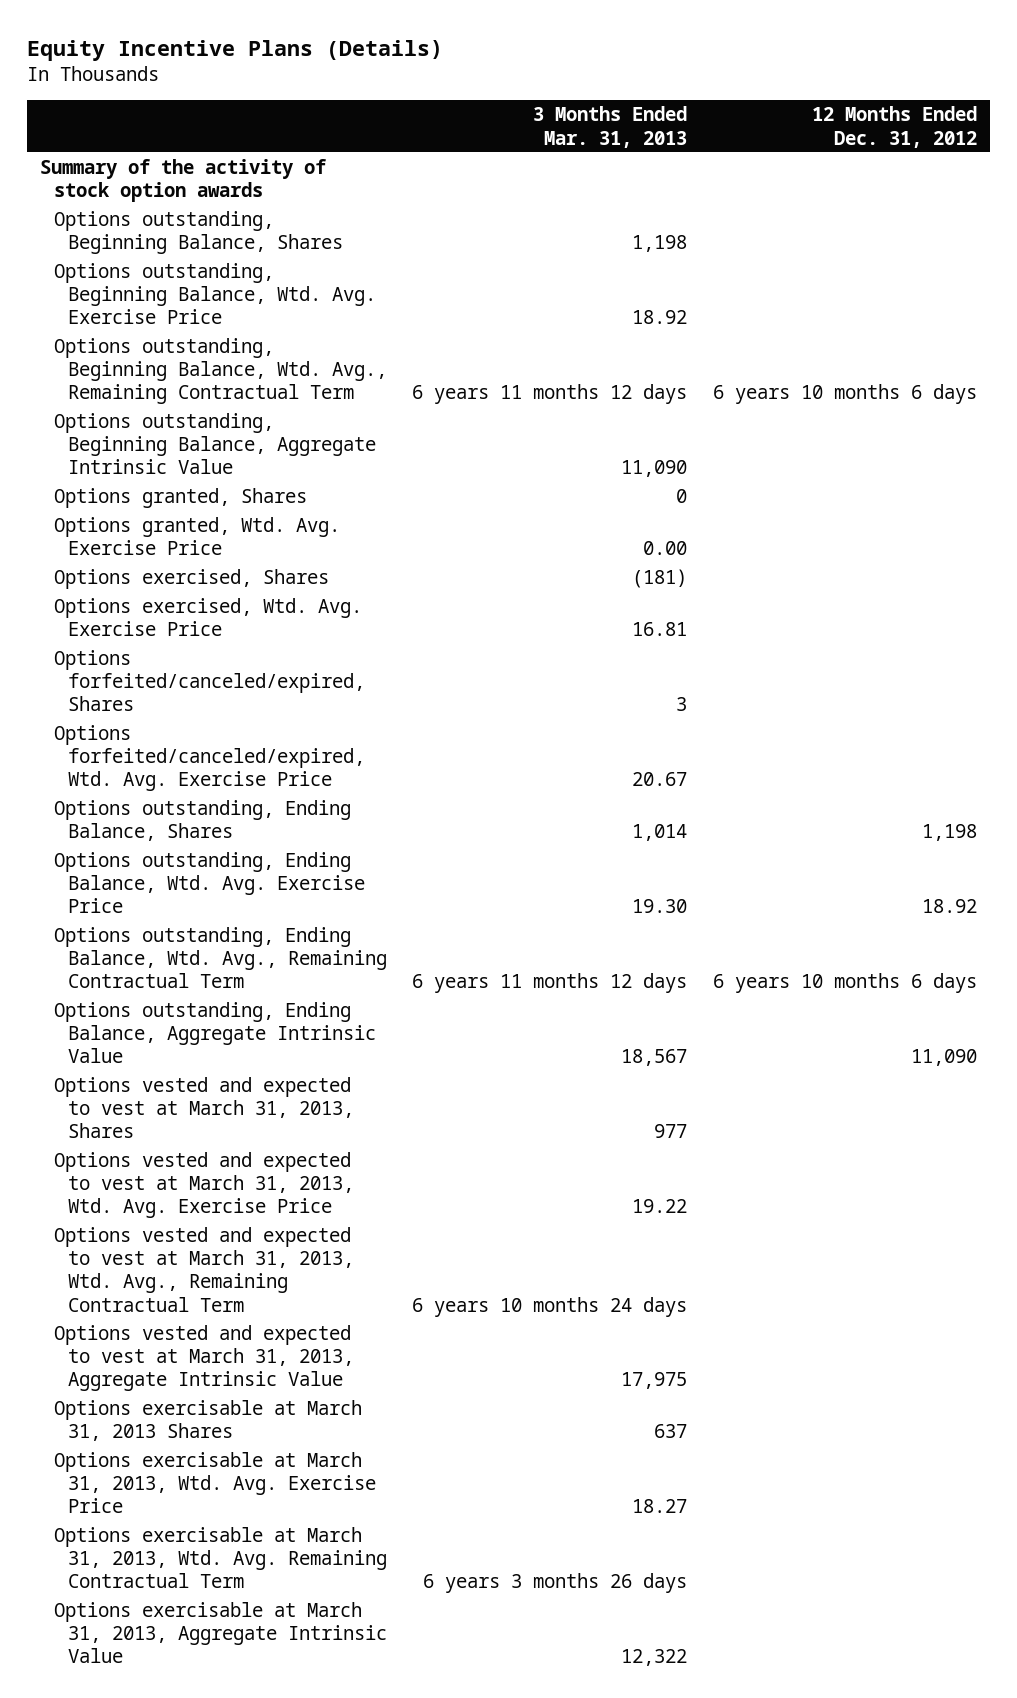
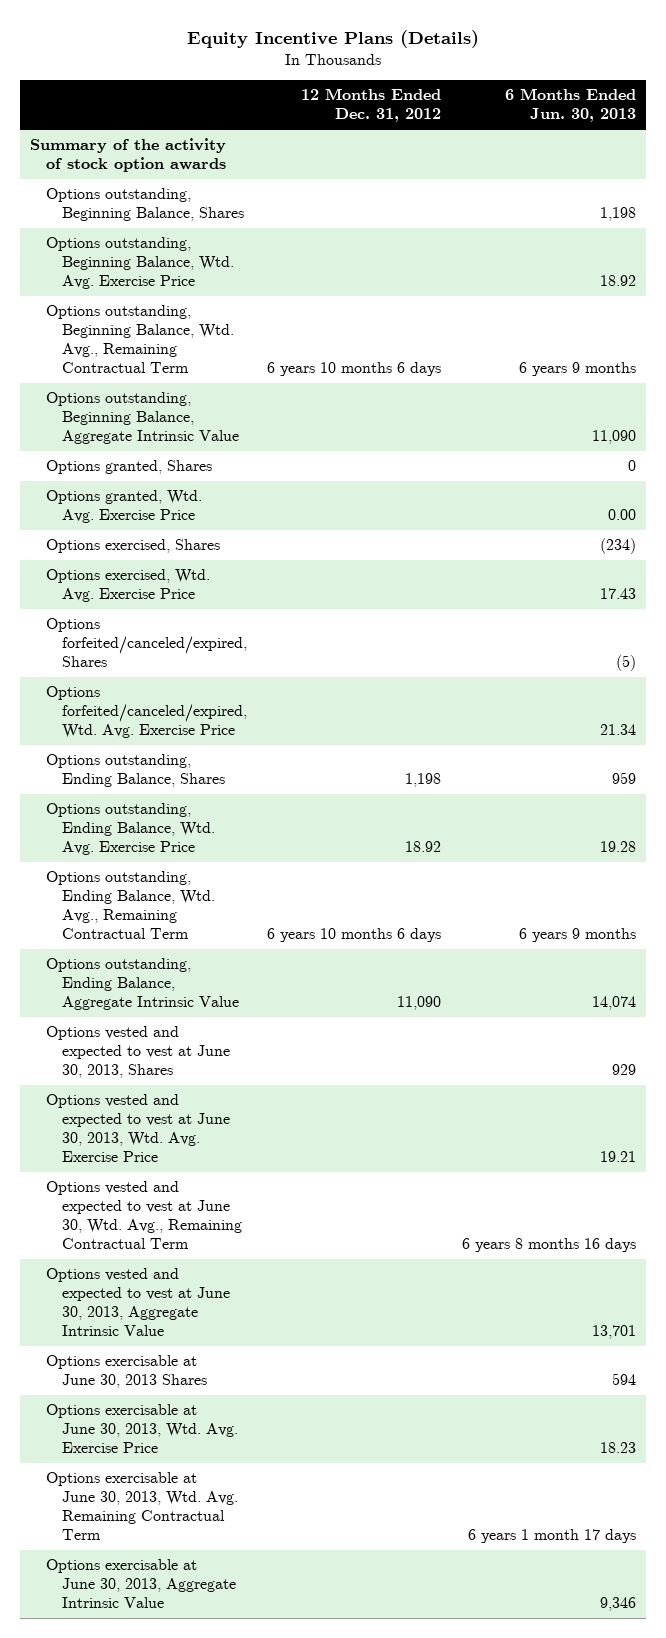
- | 3 Months Ended Mar. 31, 2013 | 12 Months Ended Dec. 31, 2012
+ | 12 Months Ended Dec. 31, 2012 | 6 Months Ended Jun. 30, 2013
- Options vested and expected to vest at March 31, 2013, Shares | 977 |
- Options vested and expected to vest at March 31, 2013, Wtd. Avg. Exercise Price | 19.22 |
- Options vested and expected to vest at March 31, 2013, Wtd. Avg., Remaining Contractual Term | 6 years 10 months 24 days |
- Options vested and expected to vest at March 31, 2013, Aggregate Intrinsic Value | 17,975 |
- Options exercisable at March 31, 2013 Shares | 637 |
- Options exercisable at March 31, 2013, Wtd. Avg. Exercise Price | 18.27 |
- Options exercisable at March 31, 2013, Wtd. Avg. Remaining Contractual Term | 6 years 3 months 26 days |
- Options exercisable at March 31, 2013, Aggregate Intrinsic Value | 12,322 |
+ Options vested and expected to vest at June 30, 2013, Shares | | 929
+ Options vested and expected to vest at June 30, 2013, Wtd. Avg. Exercise Price | | 19.21
+ Options vested and expected to vest at June 30, Wtd. Avg., Remaining Contractual Term | | 6 years 8 months 16 days
+ Options vested and expected to vest at June 30, 2013, Aggregate Intrinsic Value | | 13,701
+ Options exercisable at June 30, 2013 Shares | | 594
+ Options exercisable at June 30, 2013, Wtd. Avg. Exercise Price | | 18.23
+ Options exercisable at June 30, 2013, Wtd. Avg. Remaining Contractual Term | | 6 years 1 month 17 days
+ Options exercisable at June 30, 2013, Aggregate Intrinsic Value | | 9,346

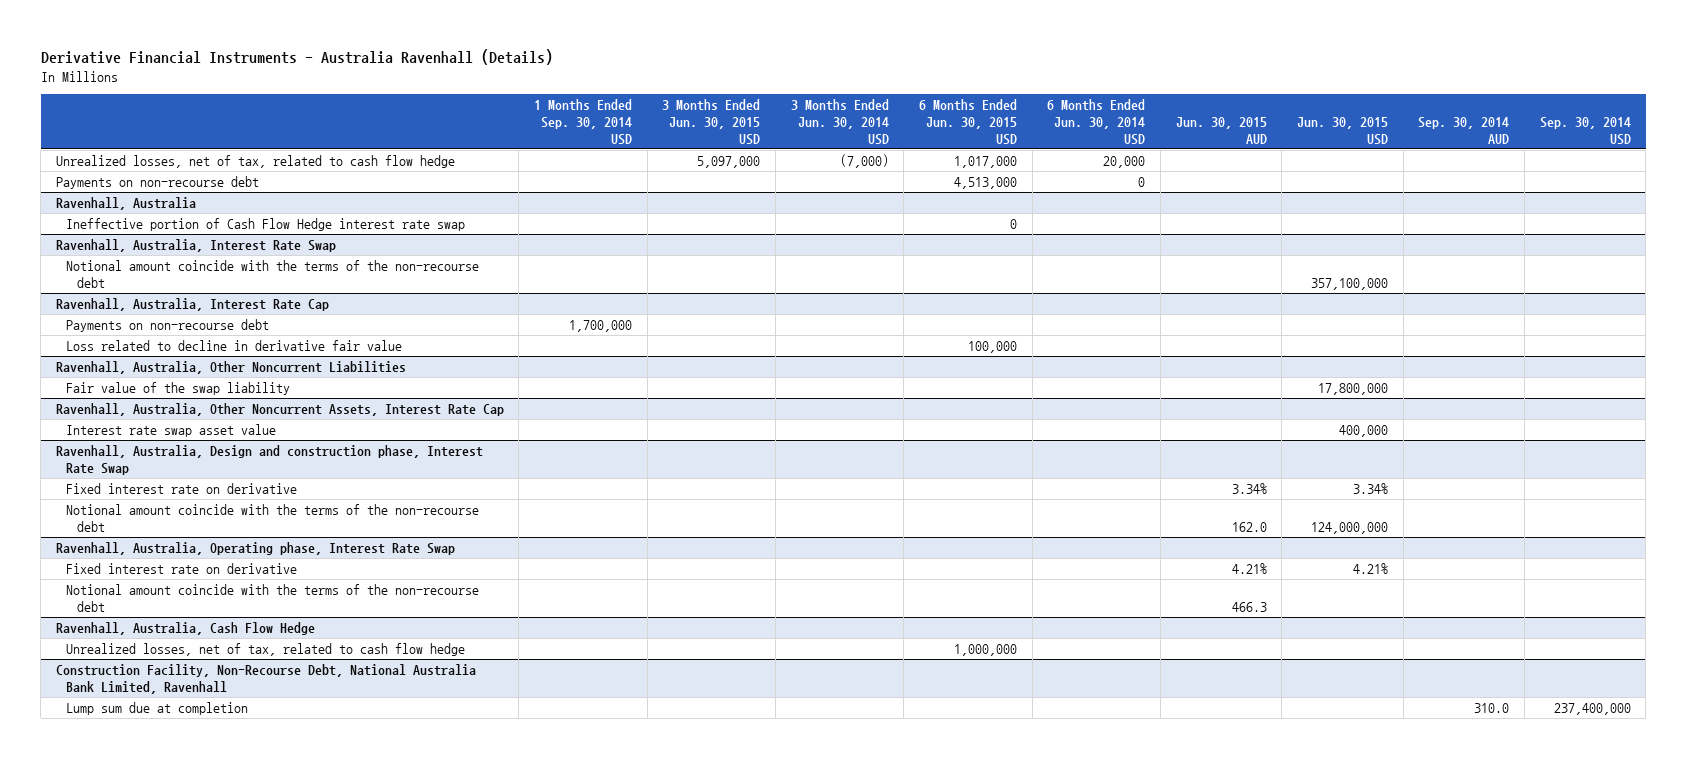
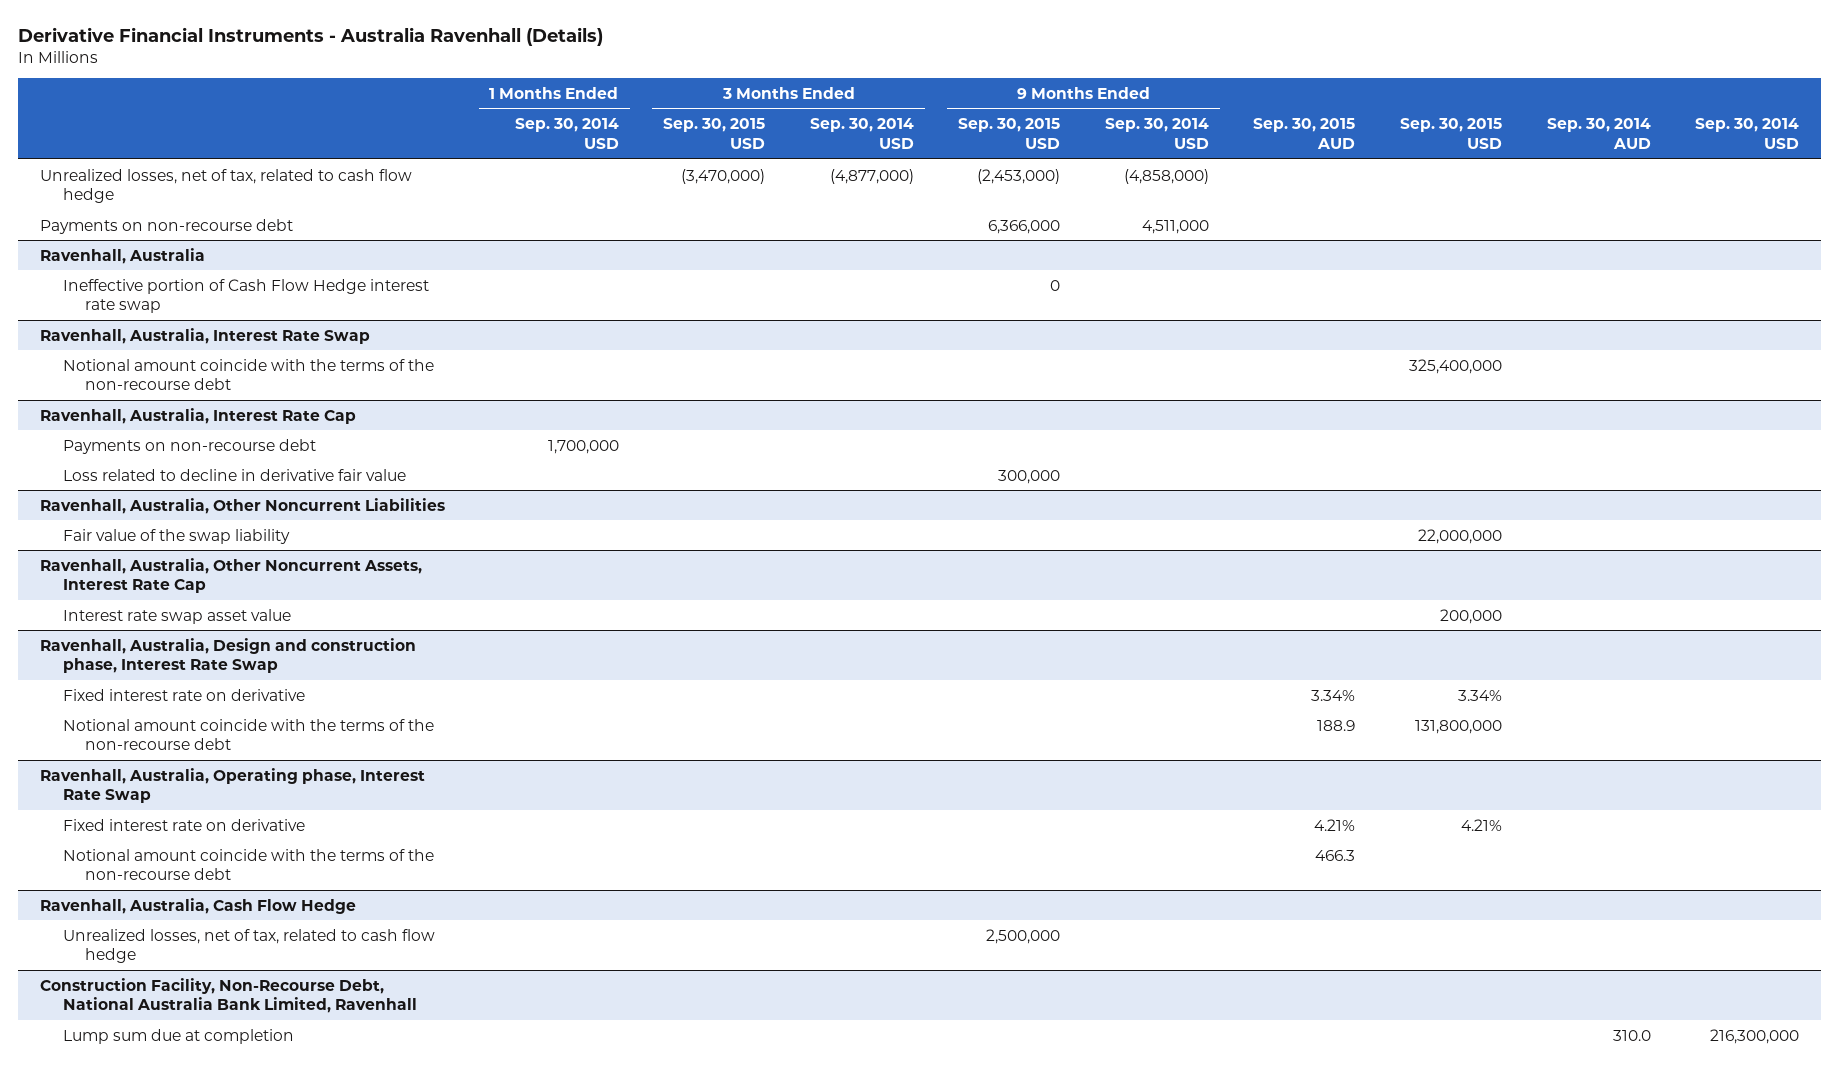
- | 1 Months Ended Sep. 30, 2014 USD | 3 Months Ended Jun. 30, 2015 USD | 3 Months Ended Jun. 30, 2014 USD | 6 Months Ended Jun. 30, 2015 USD | 6 Months Ended Jun. 30, 2014 USD | Jun. 30, 2015 AUD | Jun. 30, 2015 USD | Sep. 30, 2014 AUD | Sep. 30, 2014 USD
+ | 1 Months Ended Sep. 30, 2014 USD | 3 Months Ended Sep. 30, 2015 USD | 3 Months Ended Sep. 30, 2014 USD | 9 Months Ended Sep. 30, 2015 USD | 9 Months Ended Sep. 30, 2014 USD | Sep. 30, 2015 AUD | Sep. 30, 2015 USD | Sep. 30, 2014 AUD | Sep. 30, 2014 USD
@ Construction Facility, Non-Recourse Debt, National Australia Bank Limited, Ravenhall
- Lump sum due at completion | | | | | | | | 310.0 | 237,400,000
+ Lump sum due at completion | | | | | | | | 310.0 | 216,300,000

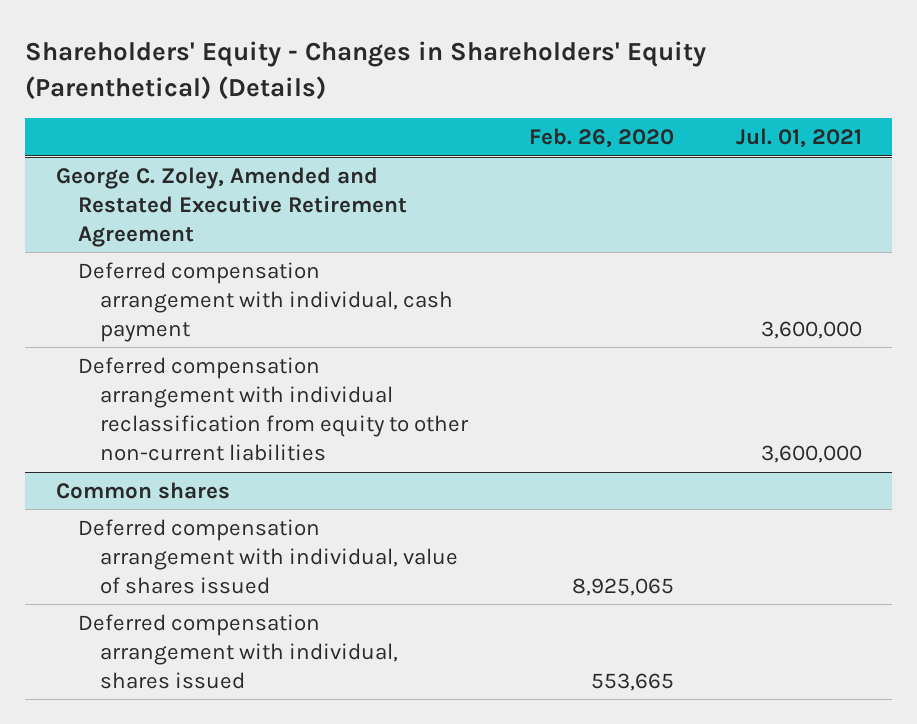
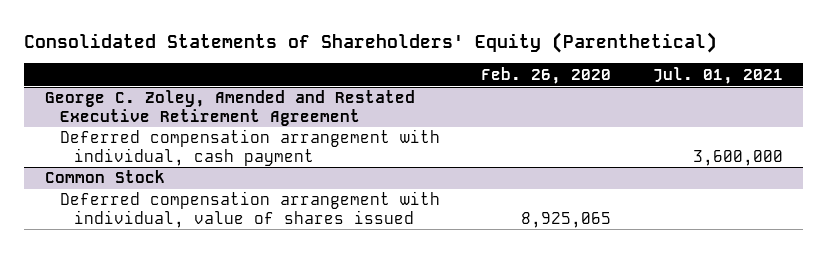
- Shareholders' Equity - Changes in Shareholders' Equity (Parenthetical) (Details)
+ Consolidated Statements of Shareholders' Equity (Parenthetical)
@ George C. Zoley, Amended and Restated Executive Retirement Agreement
- Deferred compensation arrangement with individual reclassification from equity to other non-current liabilities | | 3,600,000
- Common shares
+ Common Stock
- Deferred compensation arrangement with individual, shares issued | 553,665 |

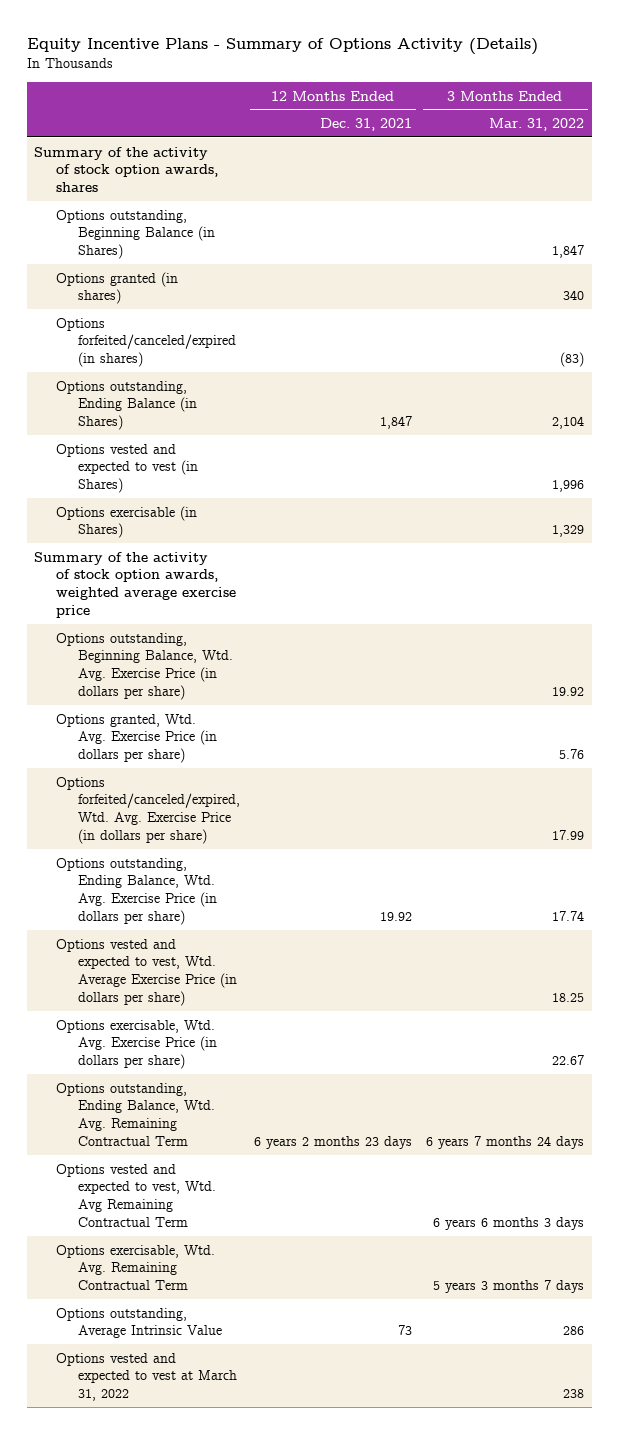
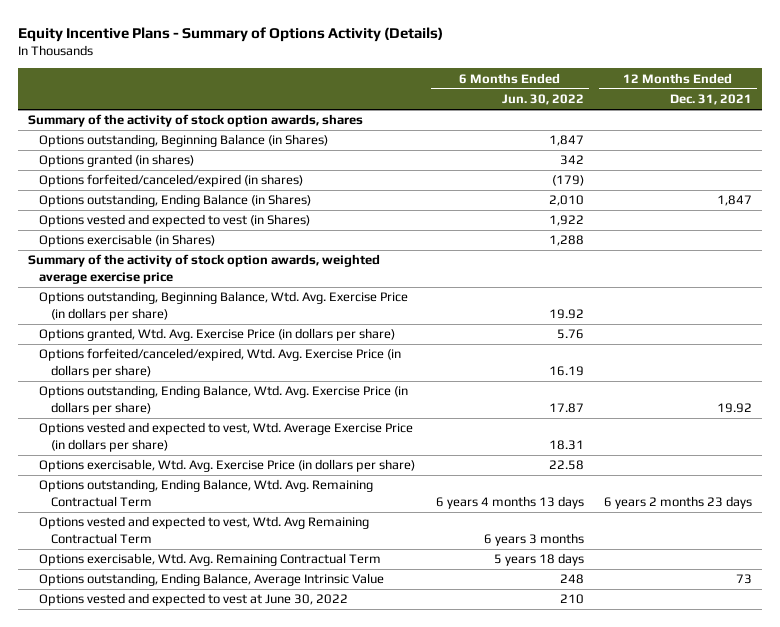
- | 12 Months Ended Dec. 31, 2021 | 3 Months Ended Mar. 31, 2022
+ | 6 Months Ended Jun. 30, 2022 | 12 Months Ended Dec. 31, 2021
- Options outstanding, Average Intrinsic Value | 73 | 286
- Options vested and expected to vest at March 31, 2022 | | 238
+ Options outstanding, Ending Balance, Average Intrinsic Value | 248 | 73
+ Options vested and expected to vest at June 30, 2022 | 210 |

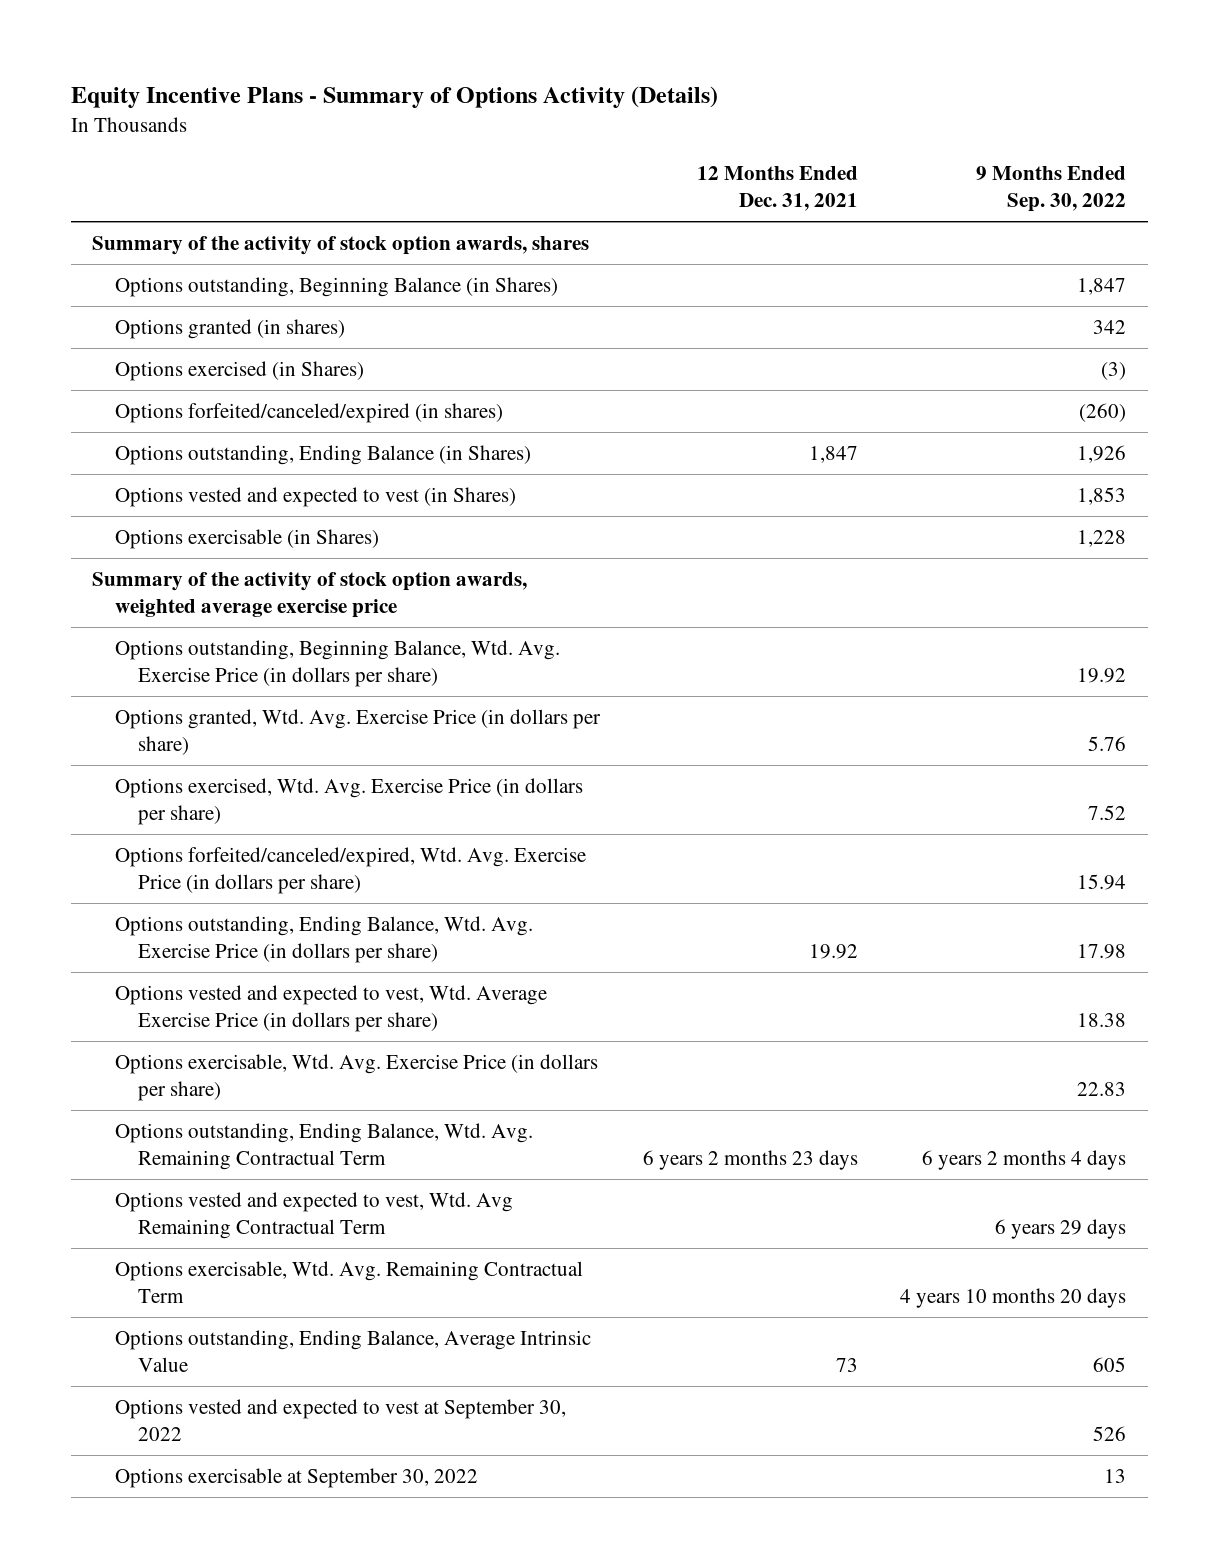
- | 6 Months Ended Jun. 30, 2022 | 12 Months Ended Dec. 31, 2021
+ | 12 Months Ended Dec. 31, 2021 | 9 Months Ended Sep. 30, 2022
+ Options exercised (in Shares) | | (3)
+ Options exercised, Wtd. Avg. Exercise Price (in dollars per share) | | 7.52
- Options vested and expected to vest at June 30, 2022 | 210 |
+ Options vested and expected to vest at September 30, 2022 | | 526
+ Options exercisable at September 30, 2022 | | 13

